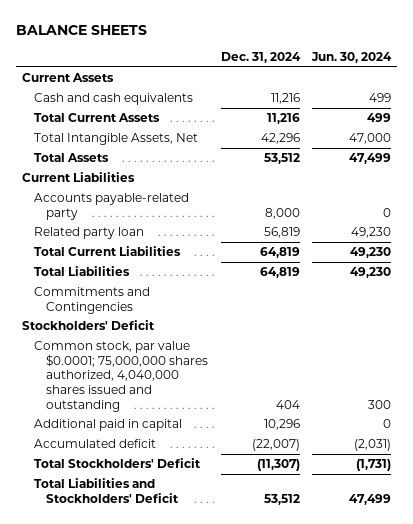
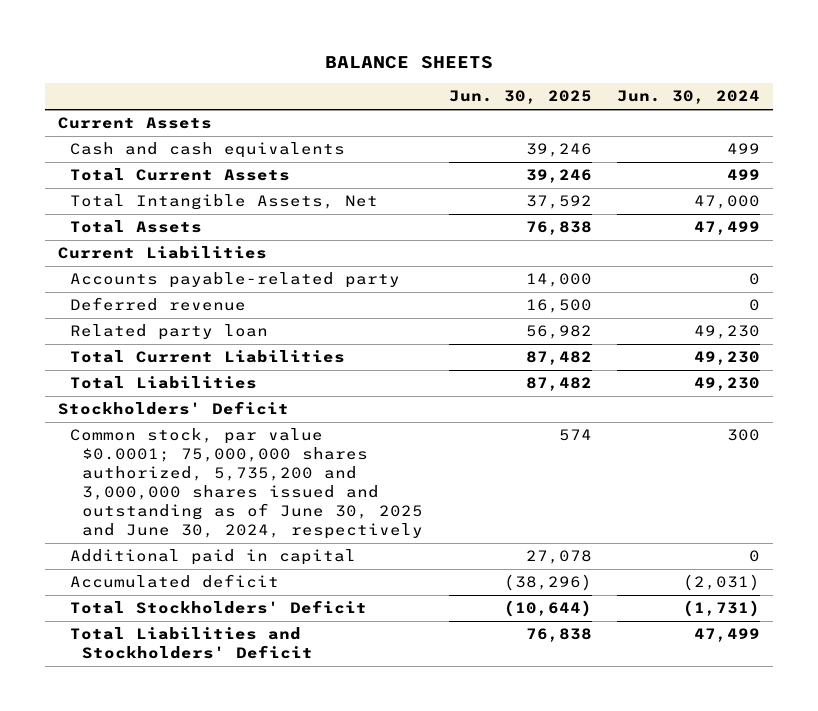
- | Dec. 31, 2024 | Jun. 30, 2024
+ | Jun. 30, 2025 | Jun. 30, 2024
+ Deferred revenue | 16,500 | 0
- Commitments and Contingencies
- Common stock, par value $0.0001; 75,000,000 shares authorized, 4,040,000 shares issued and outstanding | 404 | 300
+ Common stock, par value $0.0001; 75,000,000 shares authorized, 5,735,200 and 3,000,000 shares issued and outstanding as of June 30, 2025 and June 30, 2024, respectively | 574 | 300

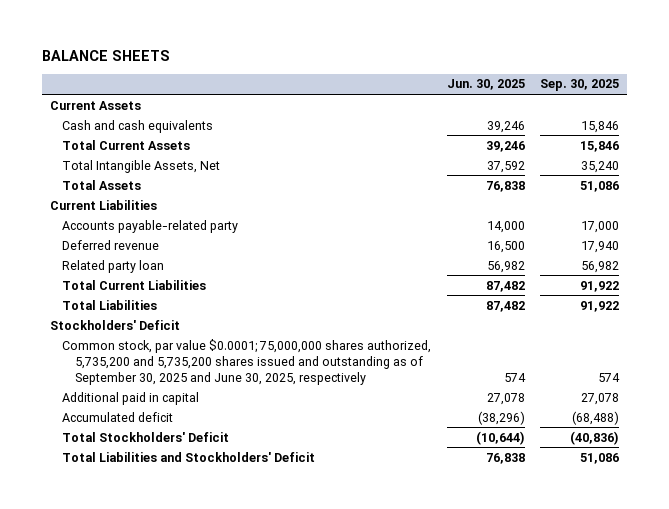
- | Jun. 30, 2025 | Jun. 30, 2024
+ | Jun. 30, 2025 | Sep. 30, 2025
- Common stock, par value $0.0001; 75,000,000 shares authorized, 5,735,200 and 3,000,000 shares issued and outstanding as of June 30, 2025 and June 30, 2024, respectively | 574 | 300
+ Common stock, par value $0.0001; 75,000,000 shares authorized, 5,735,200 and 5,735,200 shares issued and outstanding as of September 30, 2025 and June 30, 2025, respectively | 574 | 574

